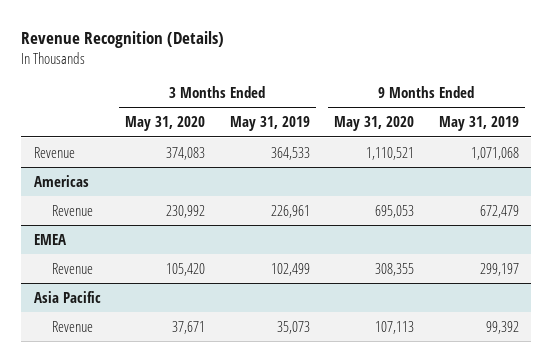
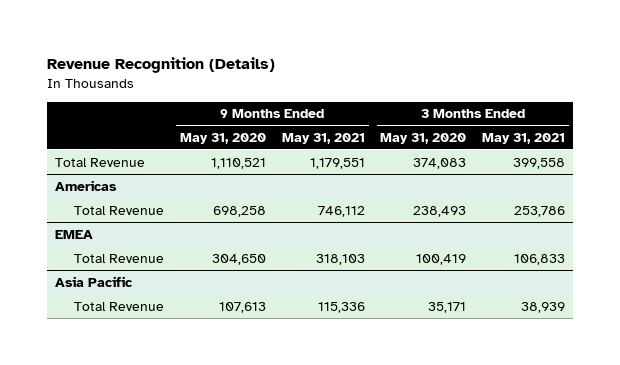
- | 3 Months Ended May 31, 2020 | 3 Months Ended May 31, 2019 | 9 Months Ended May 31, 2020 | 9 Months Ended May 31, 2019
+ | 9 Months Ended May 31, 2020 | 9 Months Ended May 31, 2021 | 3 Months Ended May 31, 2020 | 3 Months Ended May 31, 2021
- Revenue | 374,083 | 364,533 | 1,110,521 | 1,071,068
+ Total Revenue | 1,110,521 | 1,179,551 | 374,083 | 399,558
@ Americas
- Revenue | 230,992 | 226,961 | 695,053 | 672,479
+ Total Revenue | 698,258 | 746,112 | 238,493 | 253,786
@ EMEA
- Revenue | 105,420 | 102,499 | 308,355 | 299,197
+ Total Revenue | 304,650 | 318,103 | 100,419 | 106,833
@ Asia Pacific
- Revenue | 37,671 | 35,073 | 107,113 | 99,392
+ Total Revenue | 107,613 | 115,336 | 35,171 | 38,939

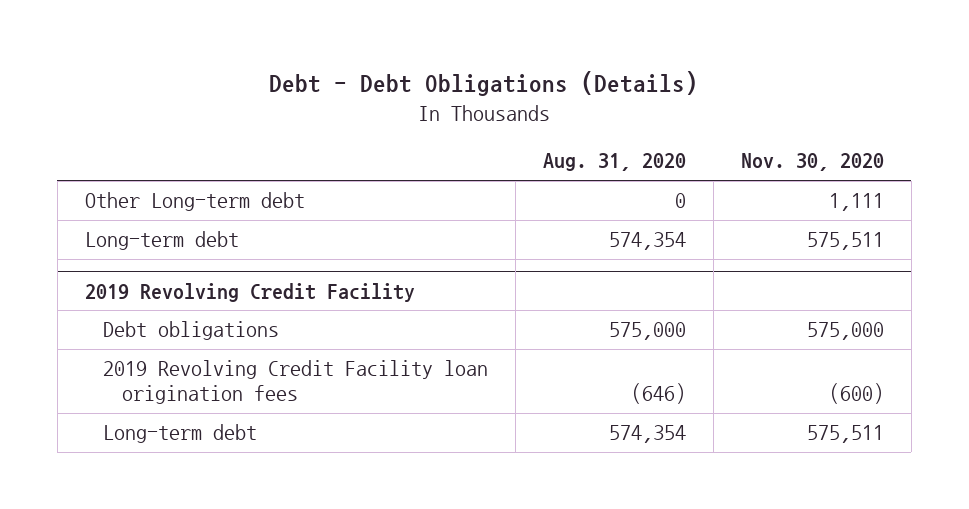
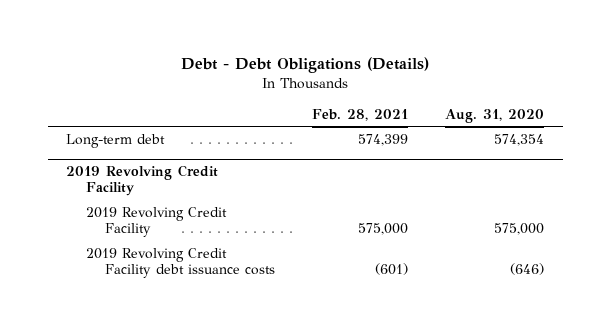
- | Aug. 31, 2020 | Nov. 30, 2020
+ | Feb. 28, 2021 | Aug. 31, 2020
- Other Long-term debt | 0 | 1,111
@ 2019 Revolving Credit Facility
- Debt obligations | 575,000 | 575,000
- 2019 Revolving Credit Facility loan origination fees | (646) | (600)
- Long-term debt | 574,354 | 575,511
+ 2019 Revolving Credit Facility | 575,000 | 575,000
+ 2019 Revolving Credit Facility debt issuance costs | (601) | (646)

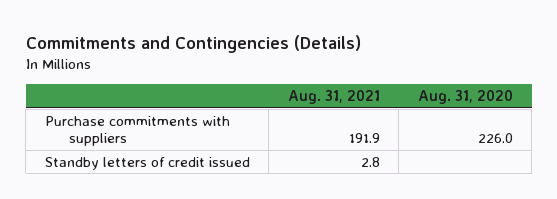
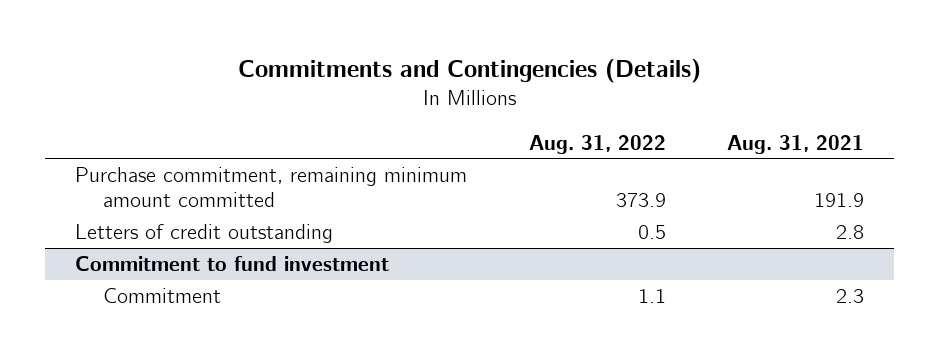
- | Aug. 31, 2021 | Aug. 31, 2020
+ | Aug. 31, 2022 | Aug. 31, 2021
- Purchase commitments with suppliers | 191.9 | 226.0
- Standby letters of credit issued | 2.8 |
+ Purchase commitment, remaining minimum amount committed | 373.9 | 191.9
+ Letters of credit outstanding | 0.5 | 2.8
+ Commitment to fund investment
+ Commitment | 1.1 | 2.3

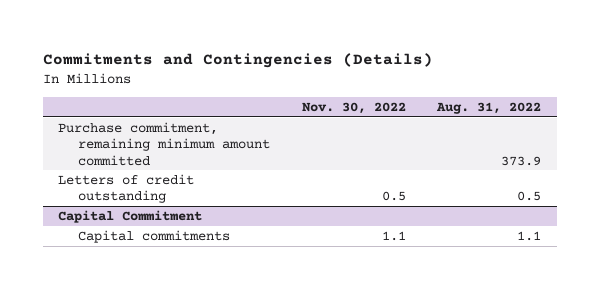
- | Aug. 31, 2022 | Aug. 31, 2021
+ | Nov. 30, 2022 | Aug. 31, 2022
- Commitment to fund investment
- Commitment | 1.1 | 2.3
+ Capital Commitment
+ Capital commitments | 1.1 | 1.1

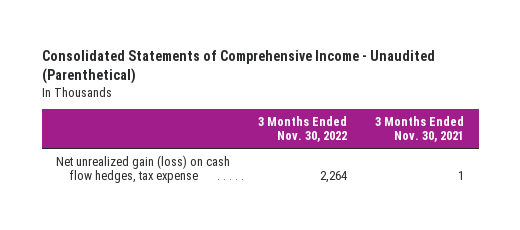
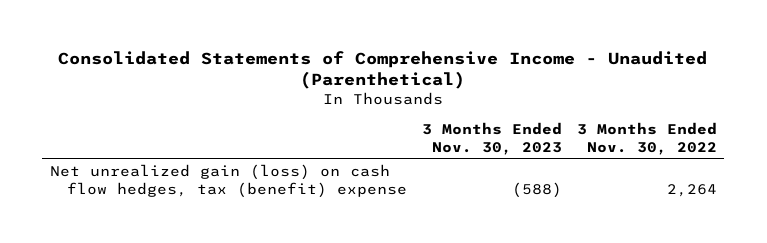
- | 3 Months Ended Nov. 30, 2022 | 3 Months Ended Nov. 30, 2021
+ | 3 Months Ended Nov. 30, 2023 | 3 Months Ended Nov. 30, 2022
- Net unrealized gain (loss) on cash flow hedges, tax expense | 2,264 | 1
+ Net unrealized gain (loss) on cash flow hedges, tax (benefit) expense | (588) | 2,264

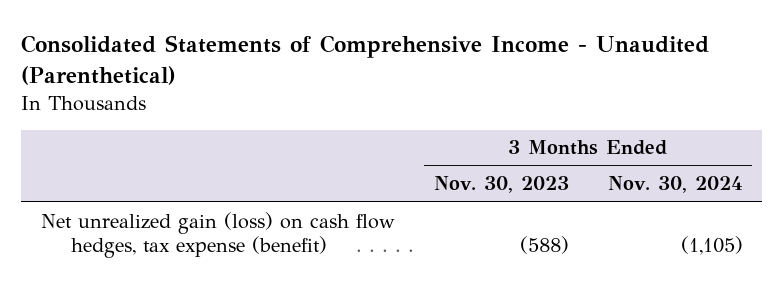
- | 3 Months Ended Nov. 30, 2023 | 3 Months Ended Nov. 30, 2022
+ | 3 Months Ended Nov. 30, 2023 | 3 Months Ended Nov. 30, 2024
- Net unrealized gain (loss) on cash flow hedges, tax (benefit) expense | (588) | 2,264
+ Net unrealized gain (loss) on cash flow hedges, tax expense (benefit) | (588) | (1,105)

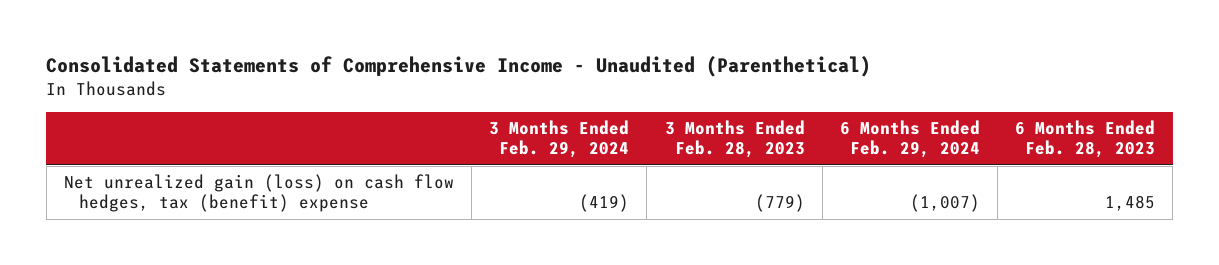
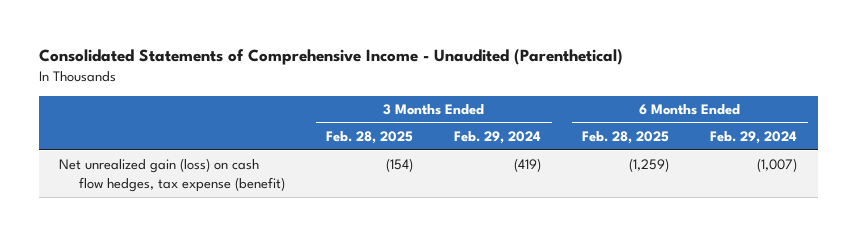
- | 3 Months Ended Feb. 29, 2024 | 3 Months Ended Feb. 28, 2023 | 6 Months Ended Feb. 29, 2024 | 6 Months Ended Feb. 28, 2023
+ | 3 Months Ended Feb. 28, 2025 | 3 Months Ended Feb. 29, 2024 | 6 Months Ended Feb. 28, 2025 | 6 Months Ended Feb. 29, 2024
- Net unrealized gain (loss) on cash flow hedges, tax (benefit) expense | (419) | (779) | (1,007) | 1,485
+ Net unrealized gain (loss) on cash flow hedges, tax expense (benefit) | (154) | (419) | (1,259) | (1,007)

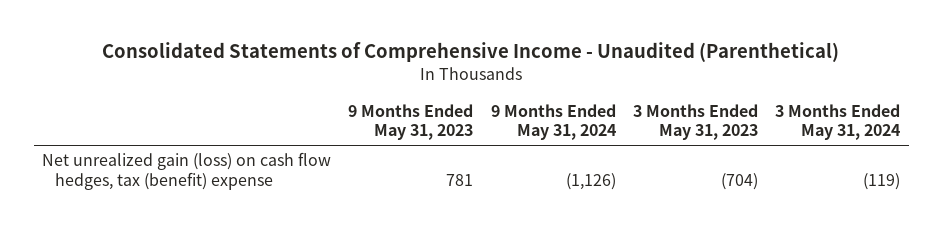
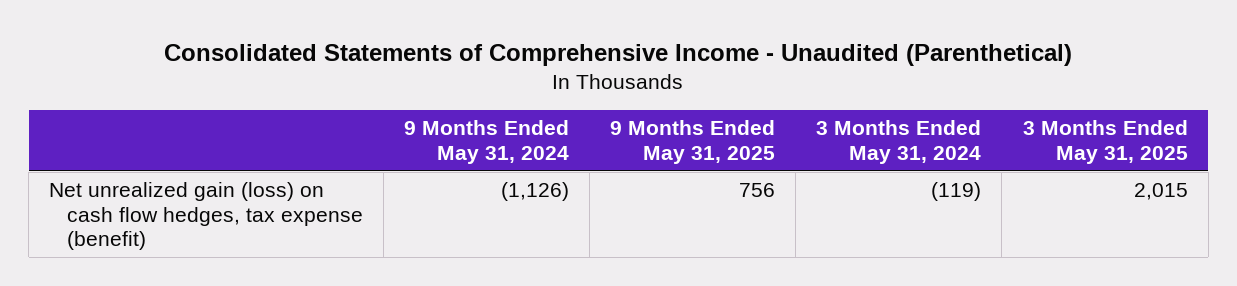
- | 9 Months Ended May 31, 2023 | 9 Months Ended May 31, 2024 | 3 Months Ended May 31, 2023 | 3 Months Ended May 31, 2024
+ | 9 Months Ended May 31, 2024 | 9 Months Ended May 31, 2025 | 3 Months Ended May 31, 2024 | 3 Months Ended May 31, 2025
- Net unrealized gain (loss) on cash flow hedges, tax (benefit) expense | 781 | (1,126) | (704) | (119)
+ Net unrealized gain (loss) on cash flow hedges, tax expense (benefit) | (1,126) | 756 | (119) | 2,015

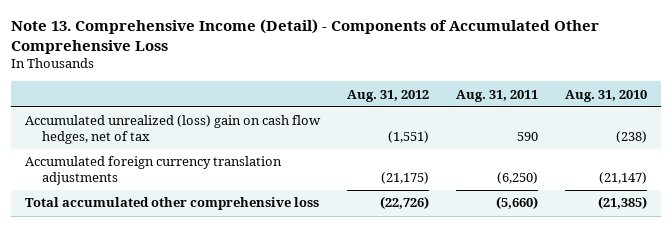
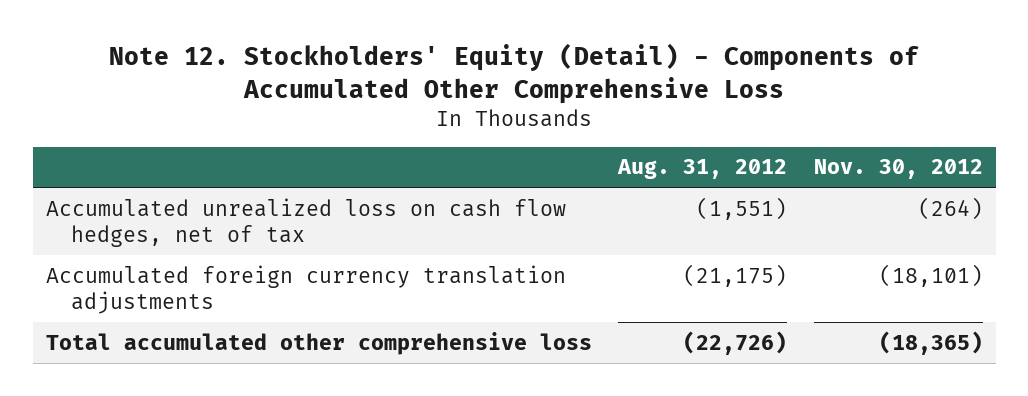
- Note 13. Comprehensive Income (Detail) - Components of Accumulated Other Comprehensive Loss
+ Note 12. Stockholders' Equity (Detail) - Components of Accumulated Other Comprehensive Loss
- | Aug. 31, 2012 | Aug. 31, 2011 | Aug. 31, 2010
+ | Aug. 31, 2012 | Nov. 30, 2012
- Accumulated unrealized (loss) gain on cash flow hedges, net of tax | (1,551) | 590 | (238)
+ Accumulated unrealized loss on cash flow hedges, net of tax | (1,551) | (264)

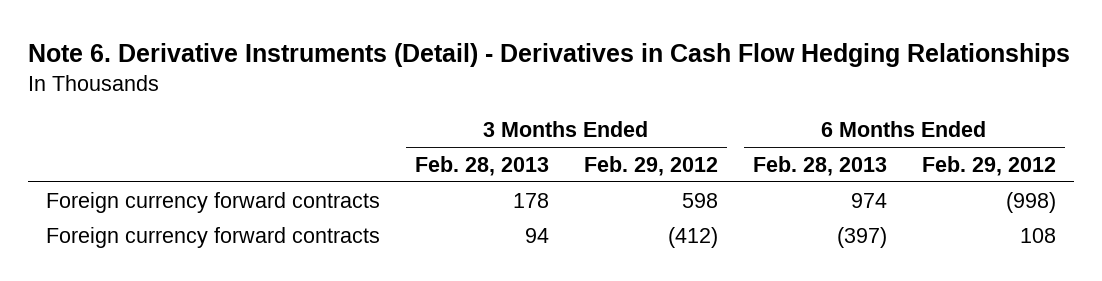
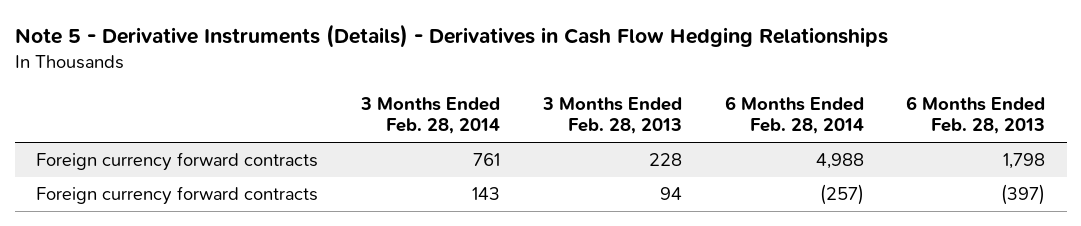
- Note 6. Derivative Instruments (Detail) - Derivatives in Cash Flow Hedging Relationships
+ Note 5 - Derivative Instruments (Details) - Derivatives in Cash Flow Hedging Relationships
- | 3 Months Ended Feb. 28, 2013 | 3 Months Ended Feb. 29, 2012 | 6 Months Ended Feb. 28, 2013 | 6 Months Ended Feb. 29, 2012
+ | 3 Months Ended Feb. 28, 2014 | 3 Months Ended Feb. 28, 2013 | 6 Months Ended Feb. 28, 2014 | 6 Months Ended Feb. 28, 2013
- Foreign currency forward contracts | 178 | 598 | 974 | (998)
+ Foreign currency forward contracts | 761 | 228 | 4,988 | 1,798

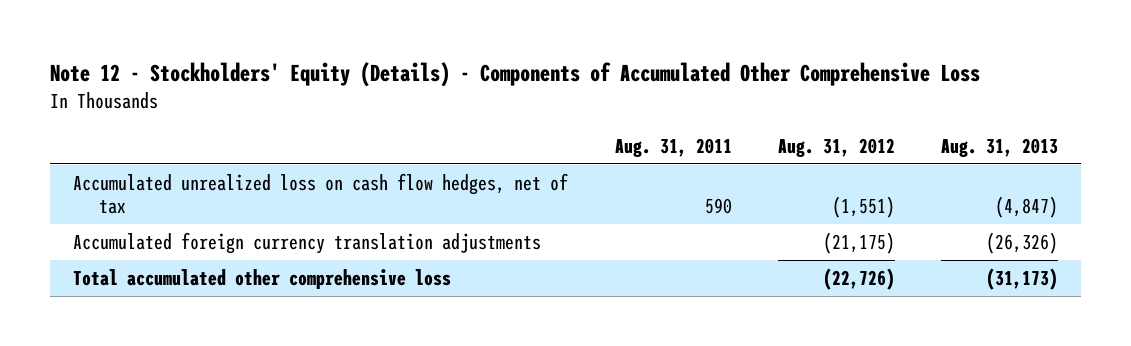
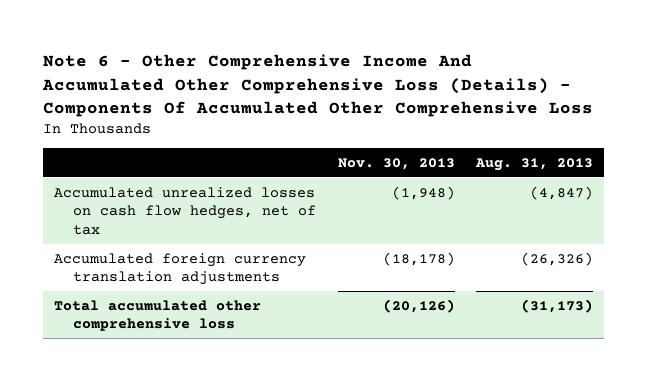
- Note 12 - Stockholders' Equity (Details) - Components of Accumulated Other Comprehensive Loss
+ Note 6 - Other Comprehensive Income And Accumulated Other Comprehensive Loss (Details) - Components Of Accumulated Other Comprehensive Loss
- | Aug. 31, 2011 | Aug. 31, 2012 | Aug. 31, 2013
+ | Nov. 30, 2013 | Aug. 31, 2013
- Accumulated unrealized loss on cash flow hedges, net of tax | 590 | (1,551) | (4,847)
+ Accumulated unrealized losses on cash flow hedges, net of tax | (1,948) | (4,847)

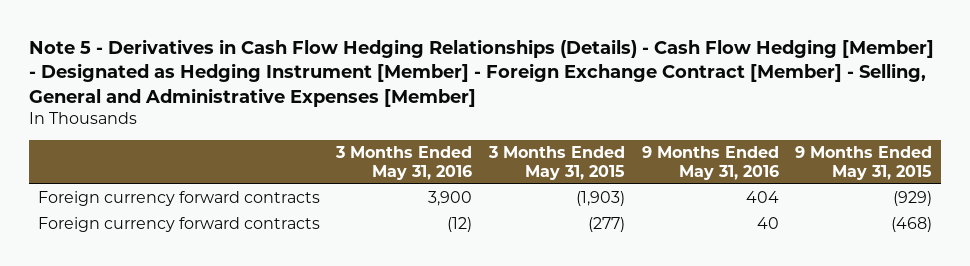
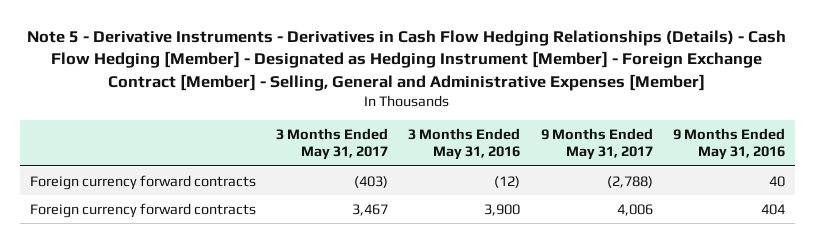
- Note 5 - Derivatives in Cash Flow Hedging Relationships (Details) - Cash Flow Hedging [Member] - Designated as Hedging Instrument [Member] - Foreign Exchange Contract [Member] - Selling, General and Administrative Expenses [Member]
+ Note 5 - Derivative Instruments - Derivatives in Cash Flow Hedging Relationships (Details) - Cash Flow Hedging [Member] - Designated as Hedging Instrument [Member] - Foreign Exchange Contract [Member] - Selling, General and Administrative Expenses [Member]
- | 3 Months Ended May 31, 2016 | 3 Months Ended May 31, 2015 | 9 Months Ended May 31, 2016 | 9 Months Ended May 31, 2015
+ | 3 Months Ended May 31, 2017 | 3 Months Ended May 31, 2016 | 9 Months Ended May 31, 2017 | 9 Months Ended May 31, 2016
moved down: Foreign currency forward contracts | 3,467 | 3,900 | 4,006 | 404

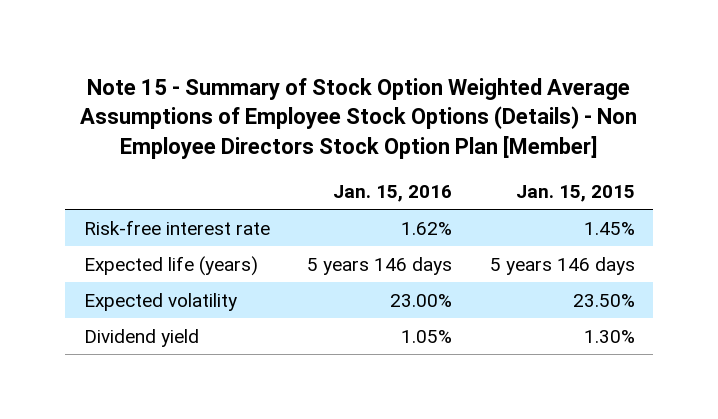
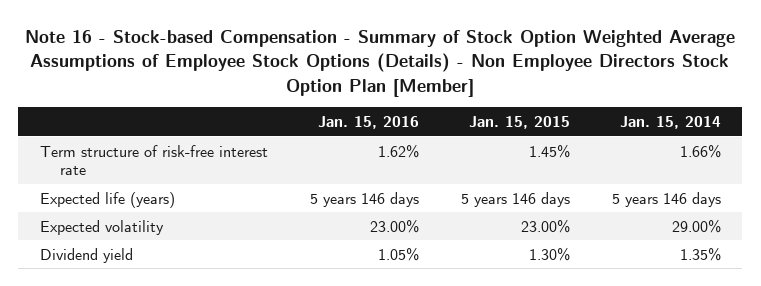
- Note 15 - Summary of Stock Option Weighted Average Assumptions of Employee Stock Options (Details) - Non Employee Directors Stock Option Plan [Member]
+ Note 16 - Stock-based Compensation - Summary of Stock Option Weighted Average Assumptions of Employee Stock Options (Details) - Non Employee Directors Stock Option Plan [Member]
- | Jan. 15, 2016 | Jan. 15, 2015
+ | Jan. 15, 2016 | Jan. 15, 2015 | Jan. 15, 2014
- Risk-free interest rate | 1.62% | 1.45%
+ Term structure of risk-free interest rate | 1.62% | 1.45% | 1.66%
- Expected volatility | 23.00% | 23.50%
+ Expected volatility | 23.00% | 23.00% | 29.00%

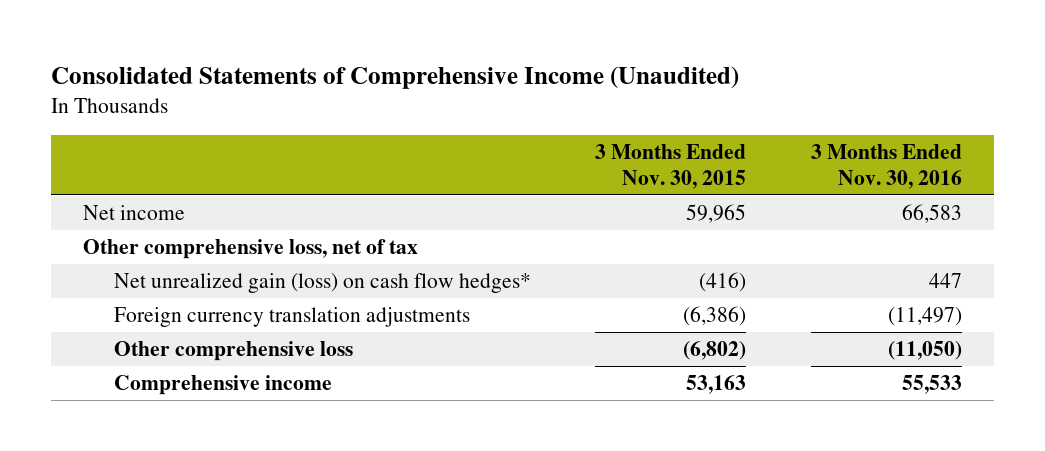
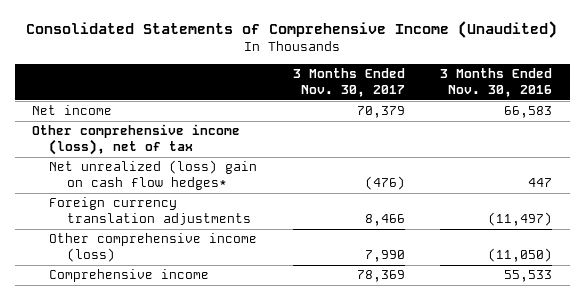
- | 3 Months Ended Nov. 30, 2015 | 3 Months Ended Nov. 30, 2016
+ | 3 Months Ended Nov. 30, 2017 | 3 Months Ended Nov. 30, 2016
- Other comprehensive loss, net of tax
- Net unrealized gain (loss) on cash flow hedges* | (416) | 447
+ Other comprehensive income (loss), net of tax
+ Net unrealized (loss) gain on cash flow hedges* | (476) | 447
- Other comprehensive loss | (6,802) | (11,050)
+ Other comprehensive income (loss) | 7,990 | (11,050)

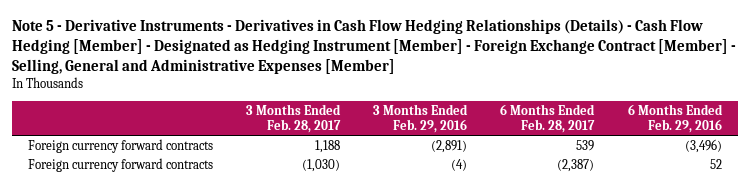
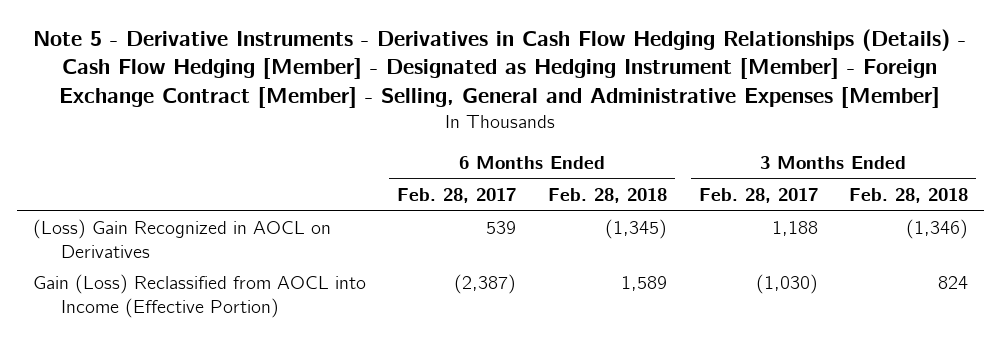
- | 3 Months Ended Feb. 28, 2017 | 3 Months Ended Feb. 29, 2016 | 6 Months Ended Feb. 28, 2017 | 6 Months Ended Feb. 29, 2016
+ | 6 Months Ended Feb. 28, 2017 | 6 Months Ended Feb. 28, 2018 | 3 Months Ended Feb. 28, 2017 | 3 Months Ended Feb. 28, 2018
- Foreign currency forward contracts | 1,188 | (2,891) | 539 | (3,496)
- Foreign currency forward contracts | (1,030) | (4) | (2,387) | 52
+ (Loss) Gain Recognized in AOCL on Derivatives | 539 | (1,345) | 1,188 | (1,346)
+ Gain (Loss) Reclassified from AOCL into Income (Effective Portion) | (2,387) | 1,589 | (1,030) | 824

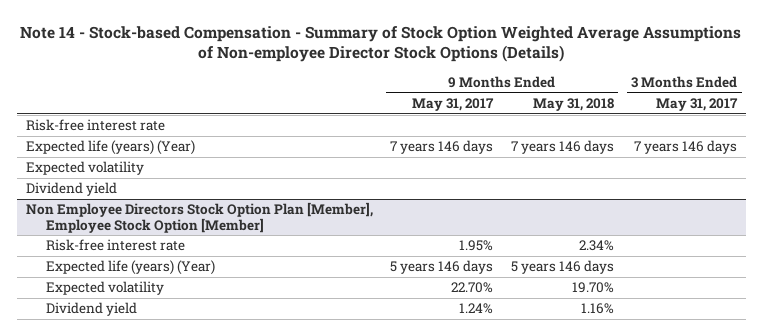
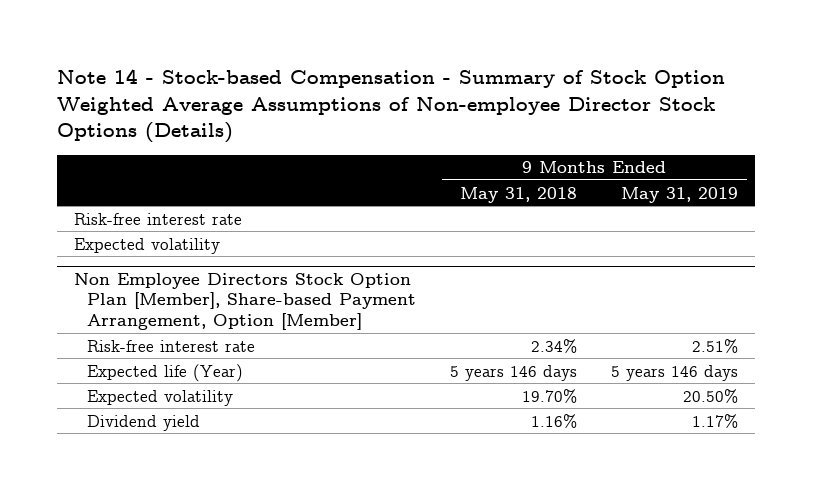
- | 9 Months Ended May 31, 2017 | 9 Months Ended May 31, 2018 | 3 Months Ended May 31, 2017
+ | 9 Months Ended May 31, 2018 | 9 Months Ended May 31, 2019
- Expected life (years) (Year) | 7 years 146 days | 7 years 146 days | 7 years 146 days
- Dividend yield
- Non Employee Directors Stock Option Plan [Member], Employee Stock Option [Member]
+ Non Employee Directors Stock Option Plan [Member], Share-based Payment Arrangement, Option [Member]
- Expected life (years) (Year) | 5 years 146 days | 5 years 146 days |
+ Expected life (Year) | 5 years 146 days | 5 years 146 days

